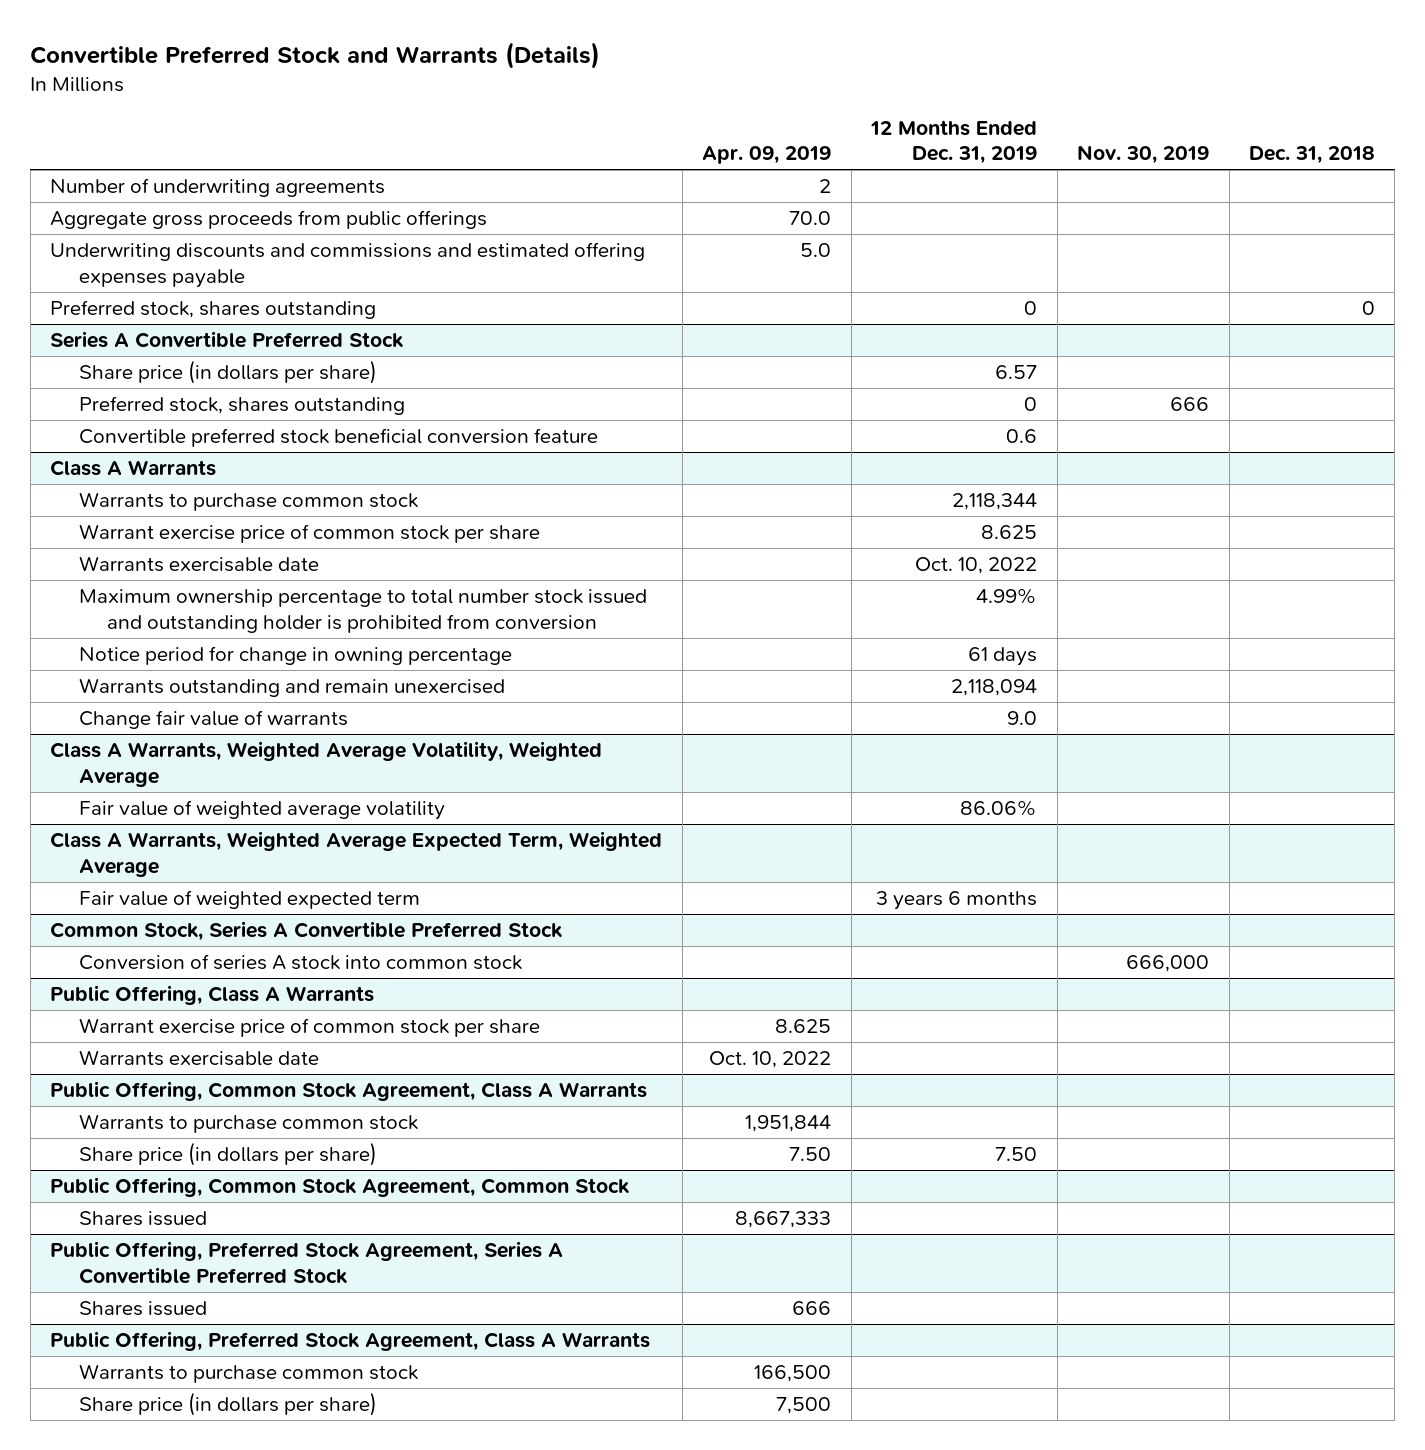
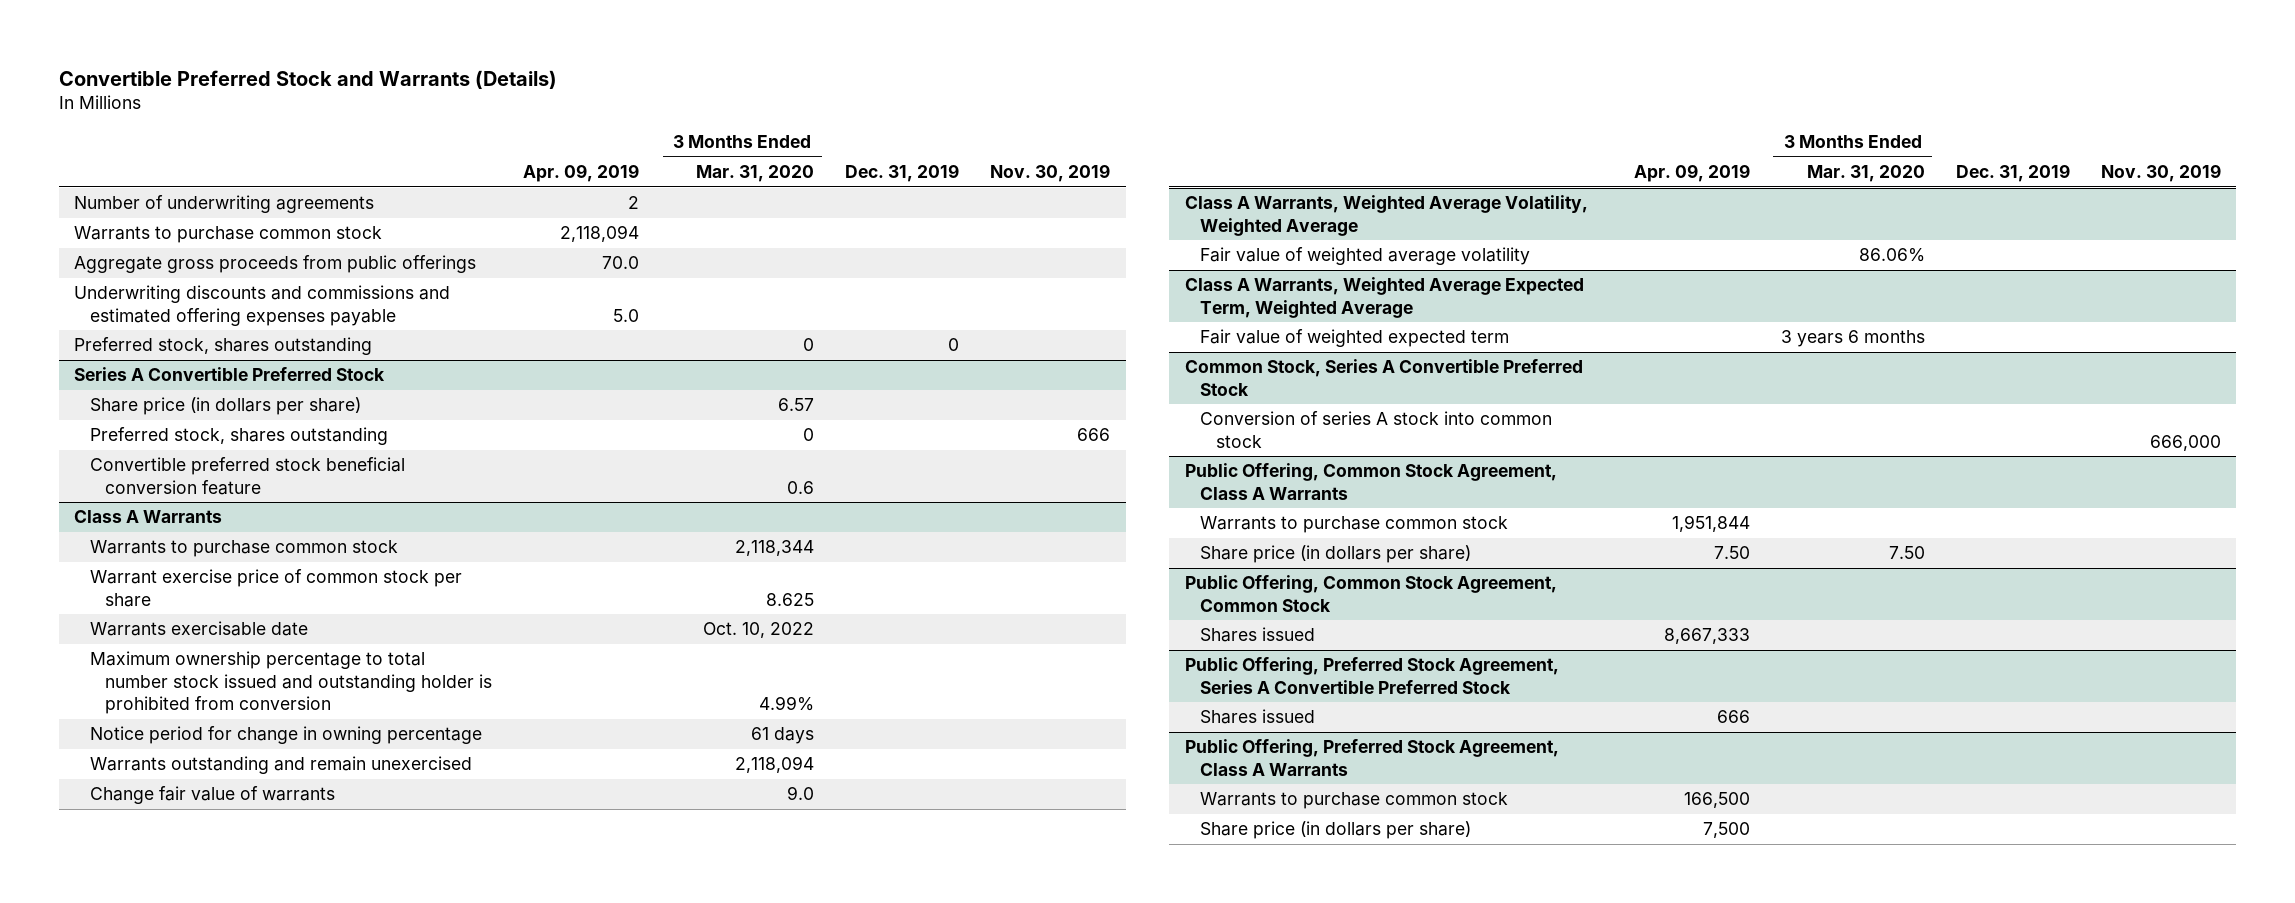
- | Apr. 09, 2019 | 12 Months Ended Dec. 31, 2019 | Nov. 30, 2019 | Dec. 31, 2018
+ | Apr. 09, 2019 | 3 Months Ended Mar. 31, 2020 | Dec. 31, 2019 | Nov. 30, 2019
+ Warrants to purchase common stock | 2,118,094 | | |
- Public Offering, Class A Warrants
- Warrant exercise price of common stock per share | 8.625 | | |
- Warrants exercisable date | Oct. 10, 2022 | | |

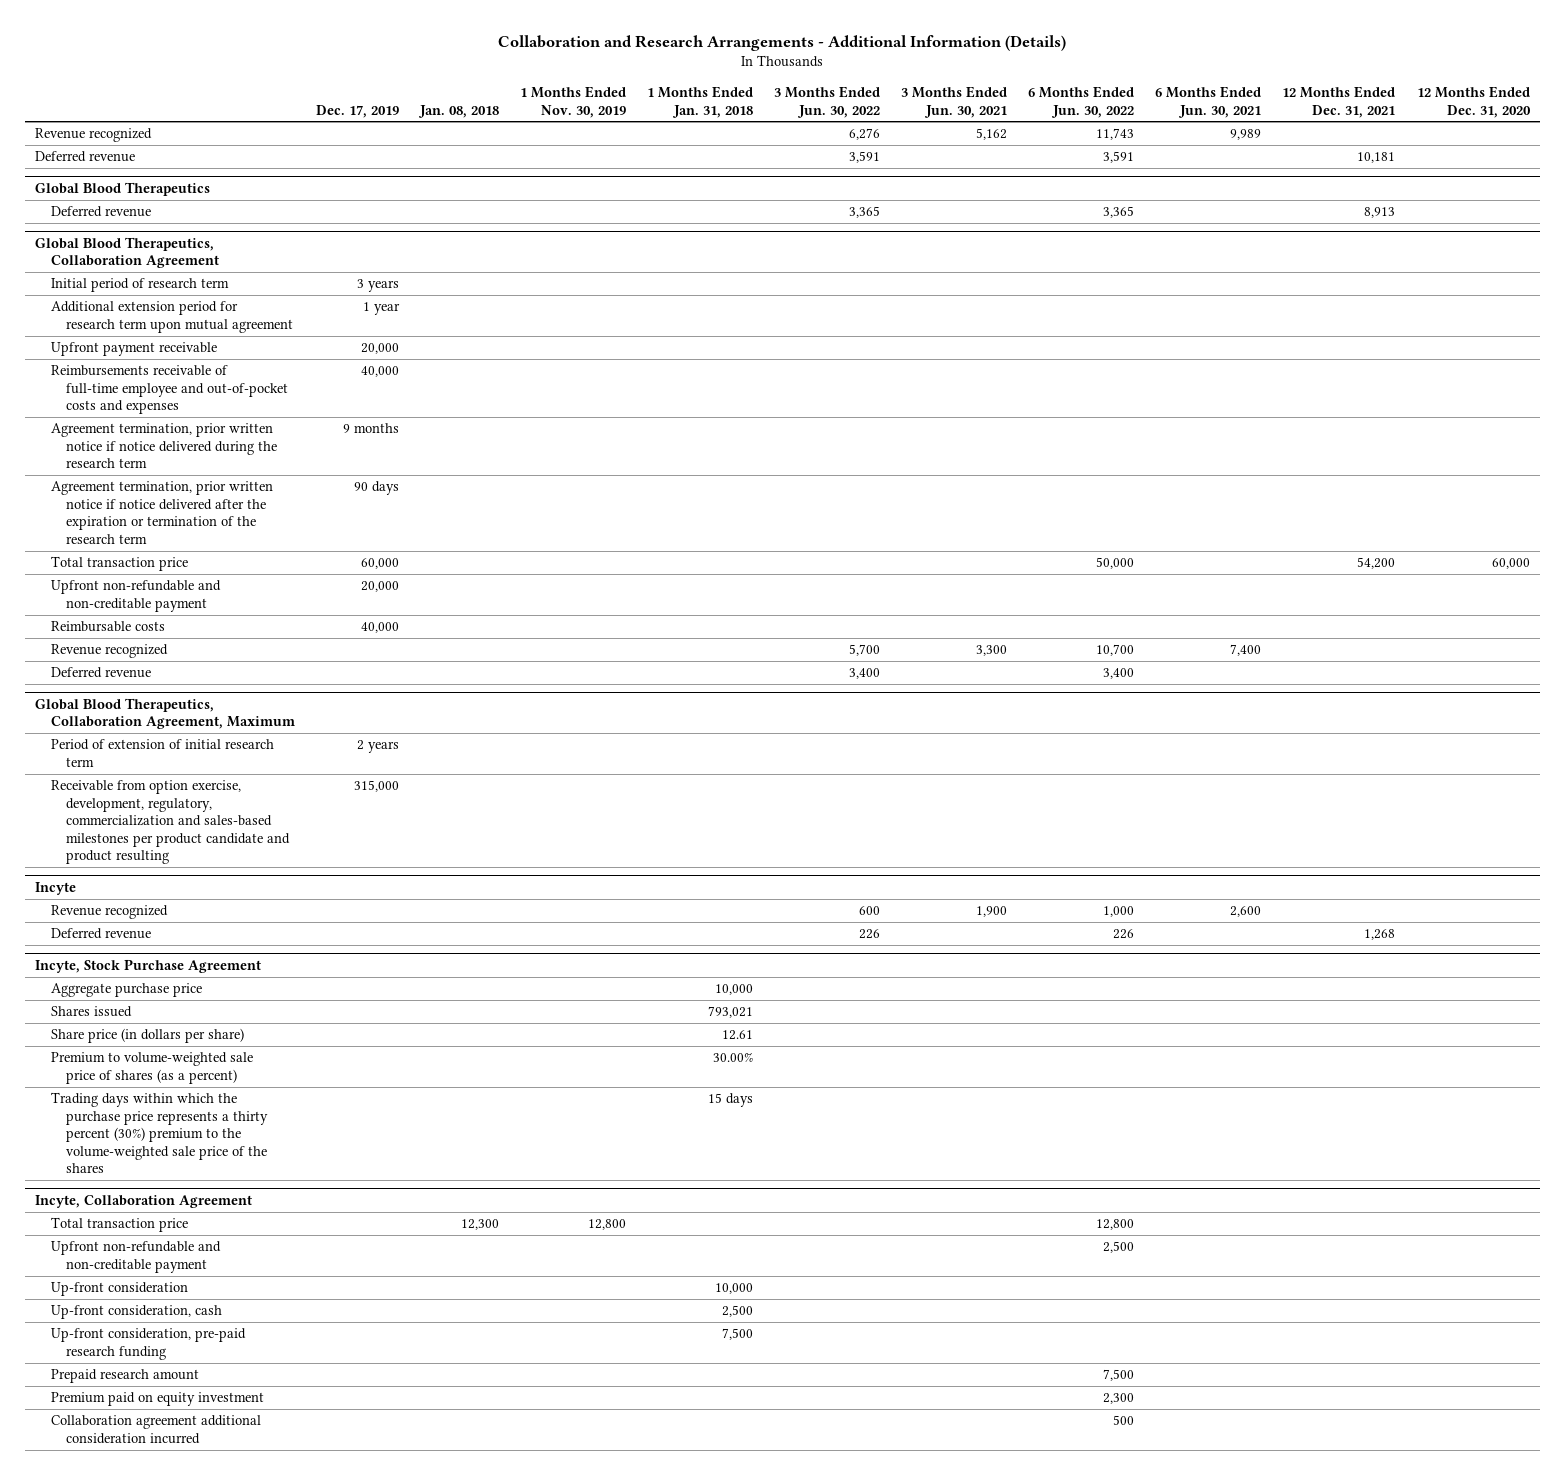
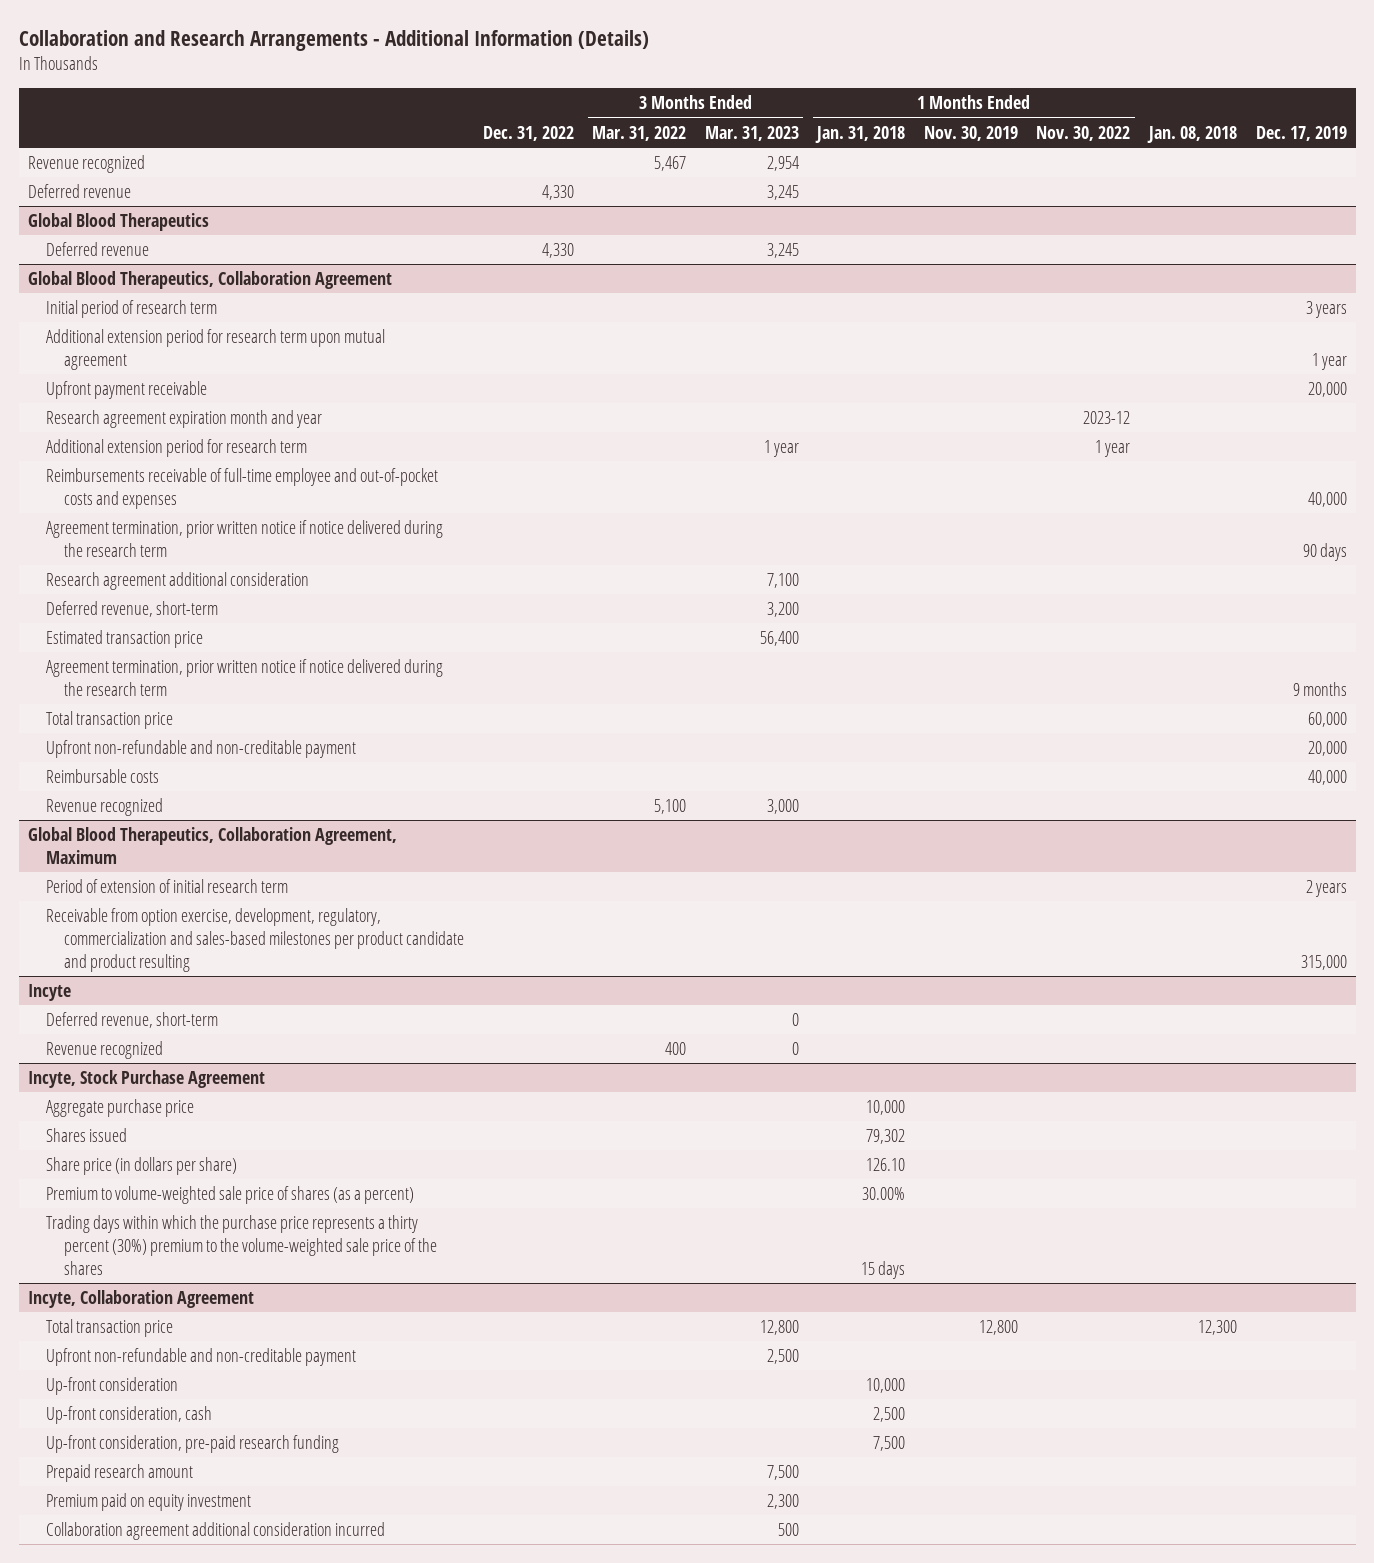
- | Dec. 17, 2019 | Jan. 08, 2018 | 1 Months Ended Nov. 30, 2019 | 1 Months Ended Jan. 31, 2018 | 3 Months Ended Jun. 30, 2022 | 3 Months Ended Jun. 30, 2021 | 6 Months Ended Jun. 30, 2022 | 6 Months Ended Jun. 30, 2021 | 12 Months Ended Dec. 31, 2021 | 12 Months Ended Dec. 31, 2020
+ | Dec. 31, 2022 | 3 Months Ended Mar. 31, 2022 | 3 Months Ended Mar. 31, 2023 | 1 Months Ended Jan. 31, 2018 | 1 Months Ended Nov. 30, 2019 | 1 Months Ended Nov. 30, 2022 | Jan. 08, 2018 | Dec. 17, 2019
@ Global Blood Therapeutics, Collaboration Agreement
+ Research agreement expiration month and year | | | | | | 2023-12 | |
+ Additional extension period for research term | | | 1 year | | | 1 year | |
+ Agreement termination, prior written notice if notice delivered during the research term | | | | | | | | 90 days
+ Research agreement additional consideration | | | 7,100 | | | | |
+ Deferred revenue, short-term | | | 3,200 | | | | |
+ Estimated transaction price | | | 56,400 | | | | |
- Agreement termination, prior written notice if notice delivered after the expiration or termination of the research term | 90 days | | | | | | | | |
- Deferred revenue | | | | | 3,400 | | 3,400 | | |
@ Incyte
+ Deferred revenue, short-term | | | 0 | | | | |
- Deferred revenue | | | | | 226 | | 226 | | 1,268 |
@ Incyte, Stock Purchase Agreement
- Shares issued | | | | 793,021 | | | | | |
- Share price (in dollars per share) | | | | 12.61 | | | | | |
+ Shares issued | | | | 79,302 | | | |
+ Share price (in dollars per share) | | | | 126.10 | | | |

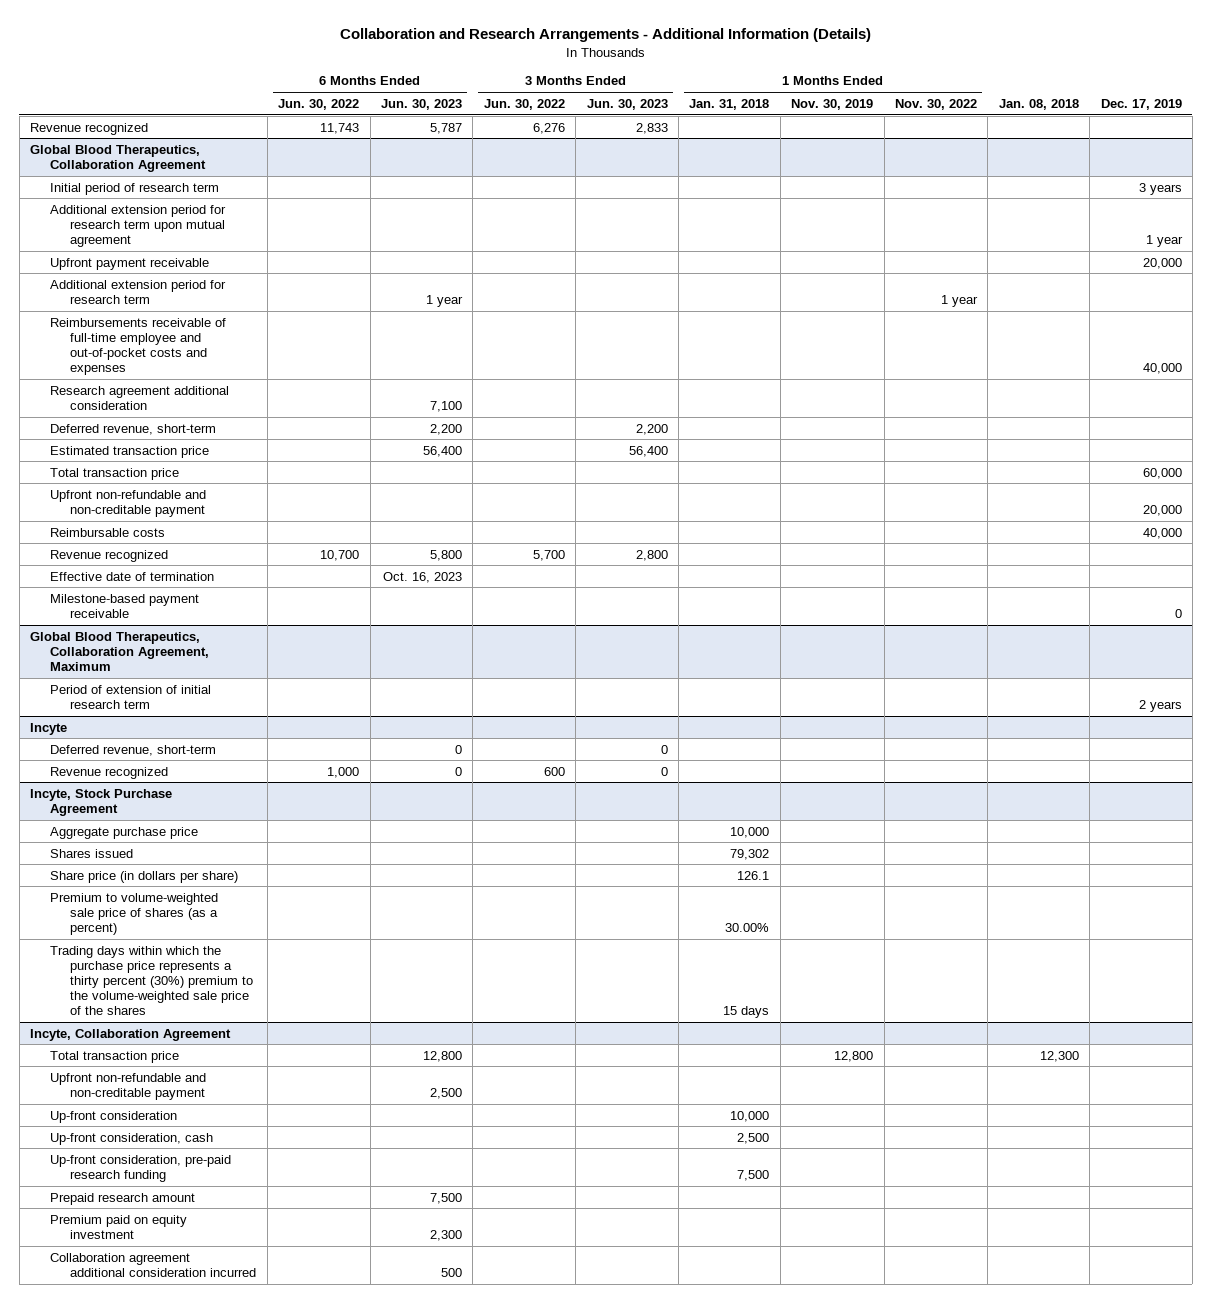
- | Dec. 31, 2022 | 3 Months Ended Mar. 31, 2022 | 3 Months Ended Mar. 31, 2023 | 1 Months Ended Jan. 31, 2018 | 1 Months Ended Nov. 30, 2019 | 1 Months Ended Nov. 30, 2022 | Jan. 08, 2018 | Dec. 17, 2019
+ | 6 Months Ended Jun. 30, 2022 | 6 Months Ended Jun. 30, 2023 | 3 Months Ended Jun. 30, 2022 | 3 Months Ended Jun. 30, 2023 | 1 Months Ended Jan. 31, 2018 | 1 Months Ended Nov. 30, 2019 | 1 Months Ended Nov. 30, 2022 | Jan. 08, 2018 | Dec. 17, 2019
- Deferred revenue | 4,330 | | 3,245 | | | | |
- Global Blood Therapeutics
- Deferred revenue | 4,330 | | 3,245 | | | | |
@ Global Blood Therapeutics, Collaboration Agreement
- Research agreement expiration month and year | | | | | | 2023-12 | |
- Agreement termination, prior written notice if notice delivered during the research term | | | | | | | | 90 days
- Agreement termination, prior written notice if notice delivered during the research term | | | | | | | | 9 months
+ Effective date of termination | | Oct. 16, 2023 | | | | | | |
+ Milestone-based payment receivable | | | | | | | | | 0
@ Global Blood Therapeutics, Collaboration Agreement, Maximum
- Receivable from option exercise, development, regulatory, commercialization and sales-based milestones per product candidate and product resulting | | | | | | | | 315,000
@ Incyte, Stock Purchase Agreement
- Share price (in dollars per share) | | | | 126.10 | | | |
+ Share price (in dollars per share) | | | | | 126.1 | | | |

